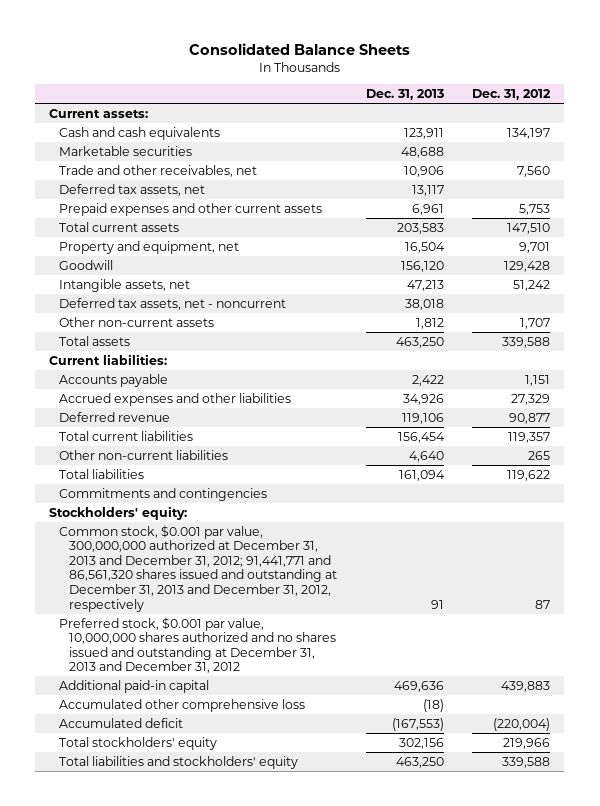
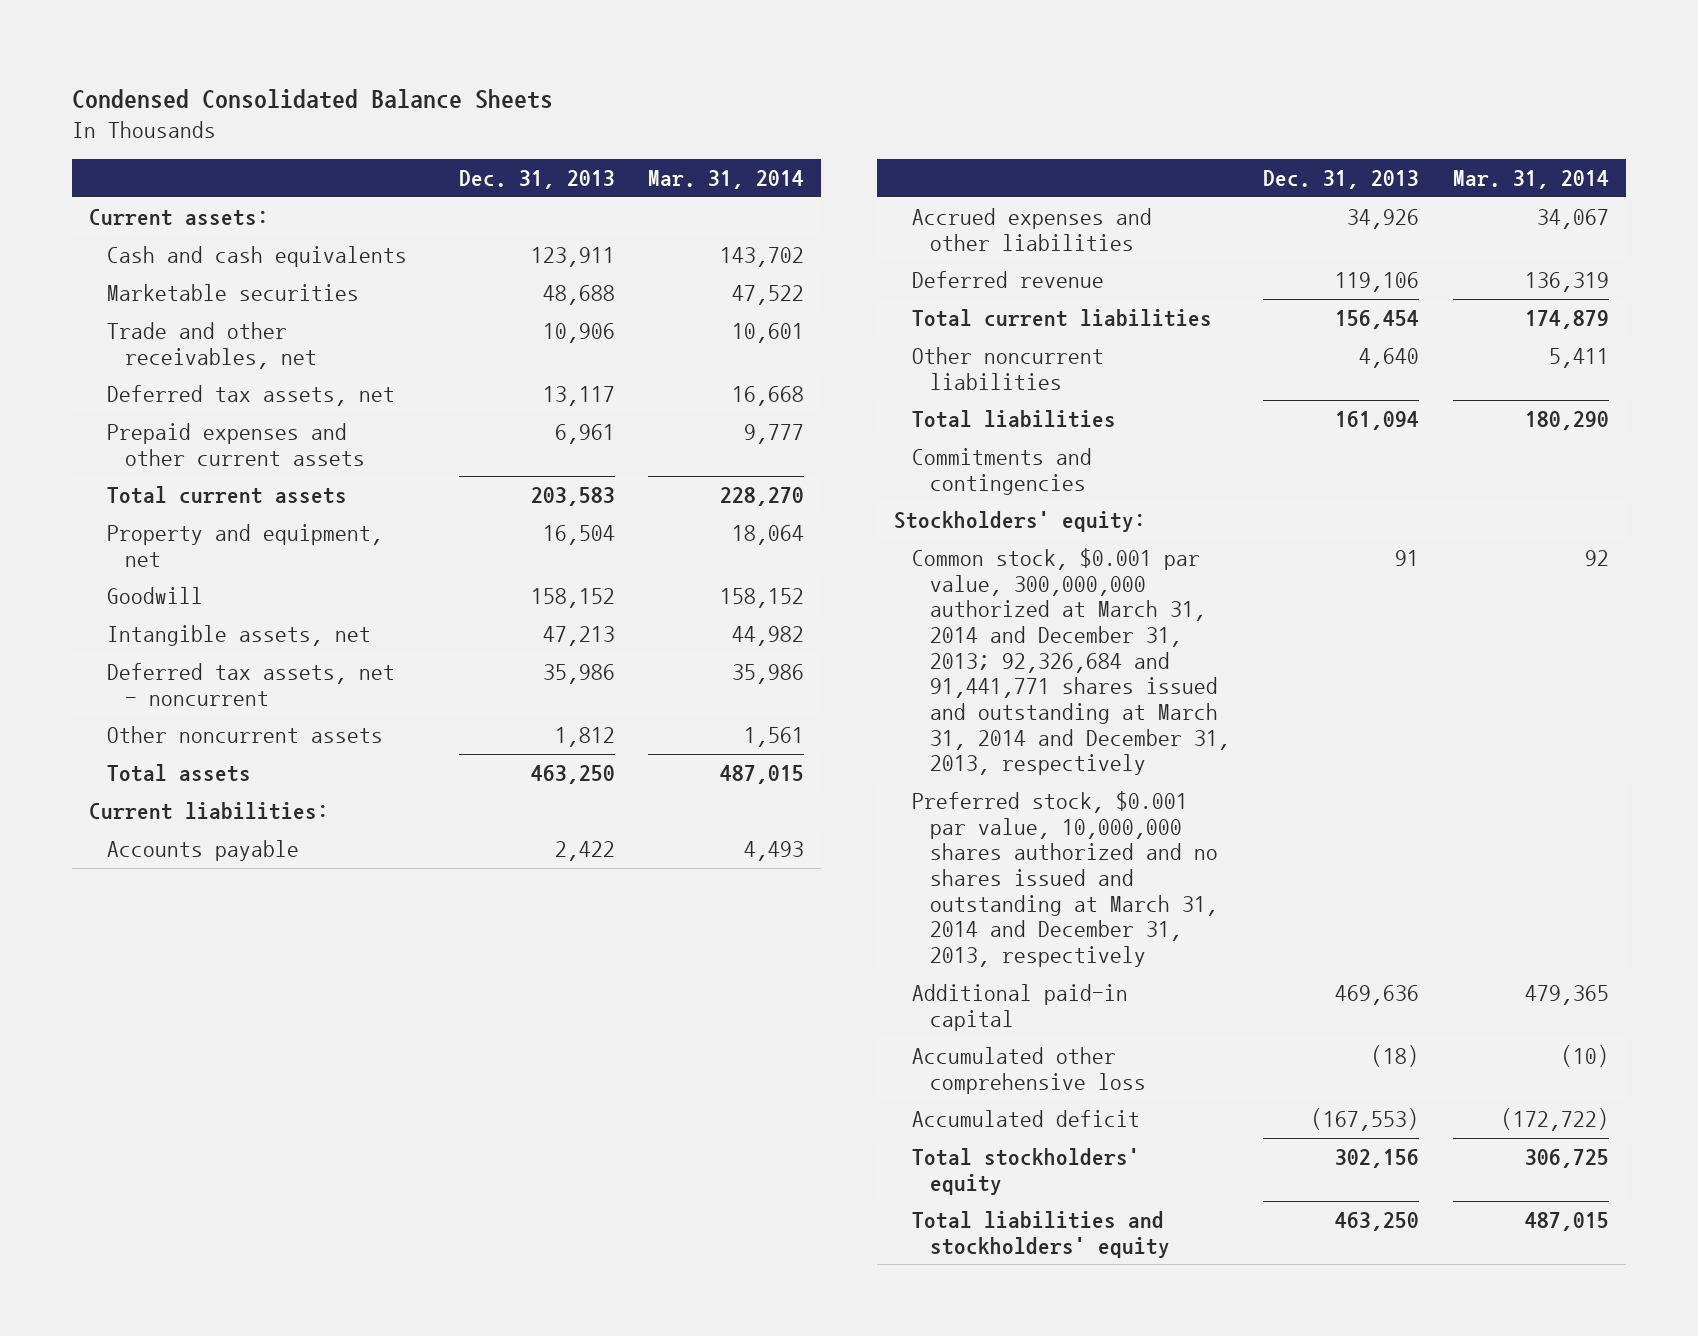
- Consolidated Balance Sheets
+ Condensed Consolidated Balance Sheets
- | Dec. 31, 2013 | Dec. 31, 2012
+ | Dec. 31, 2013 | Mar. 31, 2014
- Goodwill | 156,120 | 129,428
+ Goodwill | 158,152 | 158,152
- Deferred tax assets, net - noncurrent | 38,018 |
- Other non-current assets | 1,812 | 1,707
+ Deferred tax assets, net - noncurrent | 35,986 | 35,986
+ Other noncurrent assets | 1,812 | 1,561
- Other non-current liabilities | 4,640 | 265
+ Other noncurrent liabilities | 4,640 | 5,411
- Common stock, $0.001 par value, 300,000,000 authorized at December 31, 2013 and December 31, 2012; 91,441,771 and 86,561,320 shares issued and outstanding at December 31, 2013 and December 31, 2012, respectively | 91 | 87
- Preferred stock, $0.001 par value, 10,000,000 shares authorized and no shares issued and outstanding at December 31, 2013 and December 31, 2012
+ Common stock, $0.001 par value, 300,000,000 authorized at March 31, 2014 and December 31, 2013; 92,326,684 and 91,441,771 shares issued and outstanding at March 31, 2014 and December 31, 2013, respectively | 91 | 92
+ Preferred stock, $0.001 par value, 10,000,000 shares authorized and no shares issued and outstanding at March 31, 2014 and December 31, 2013, respectively

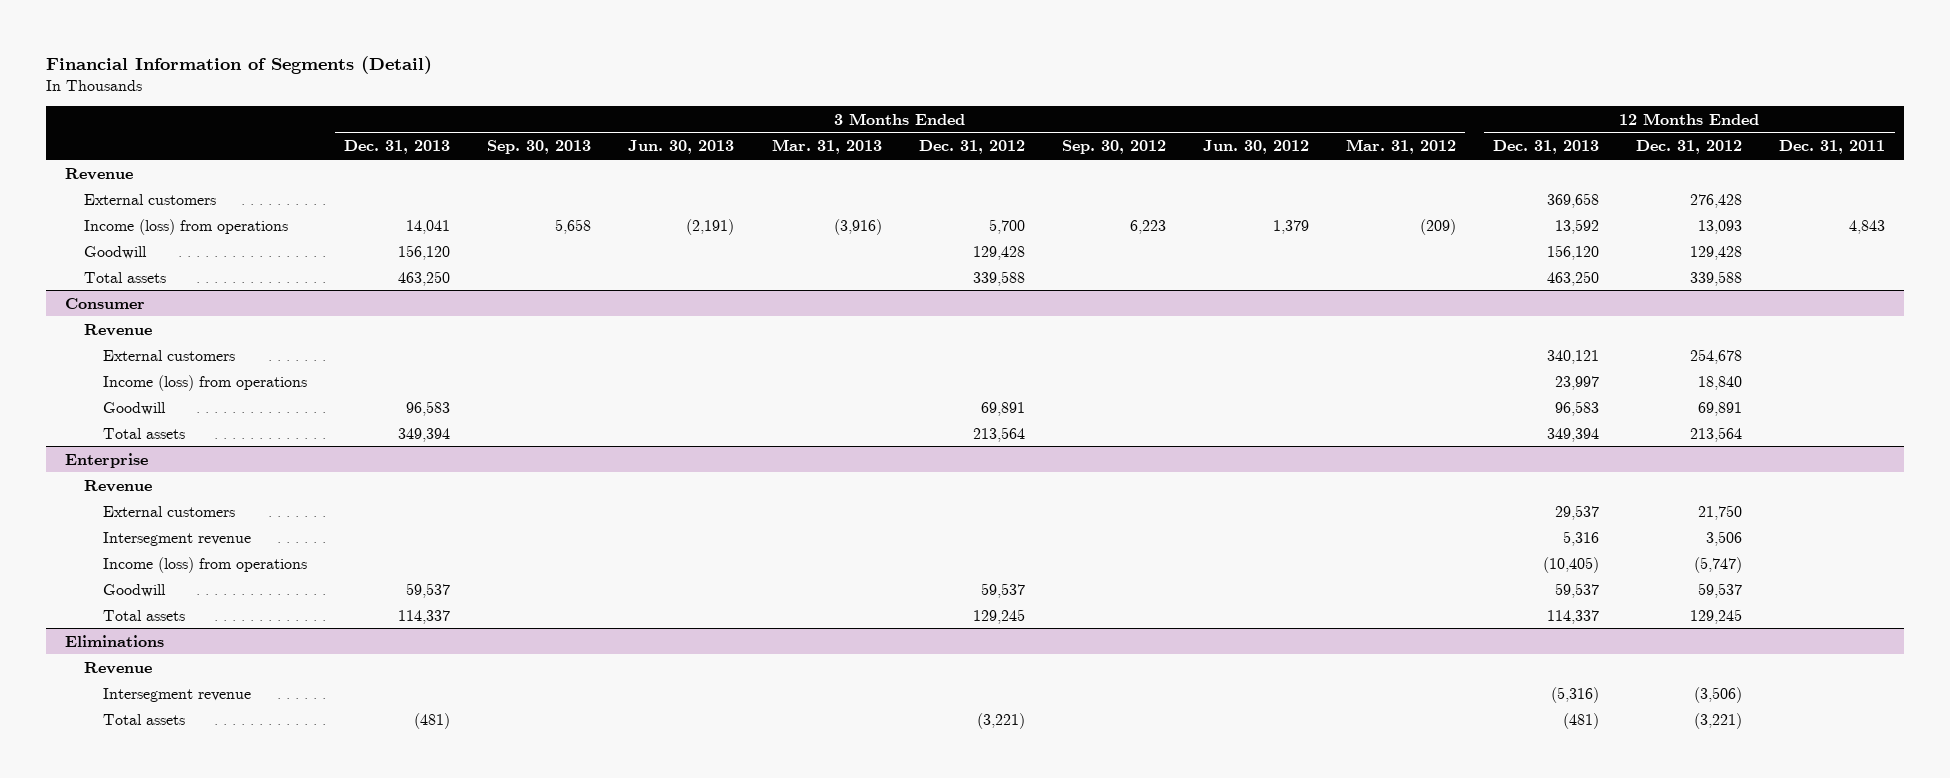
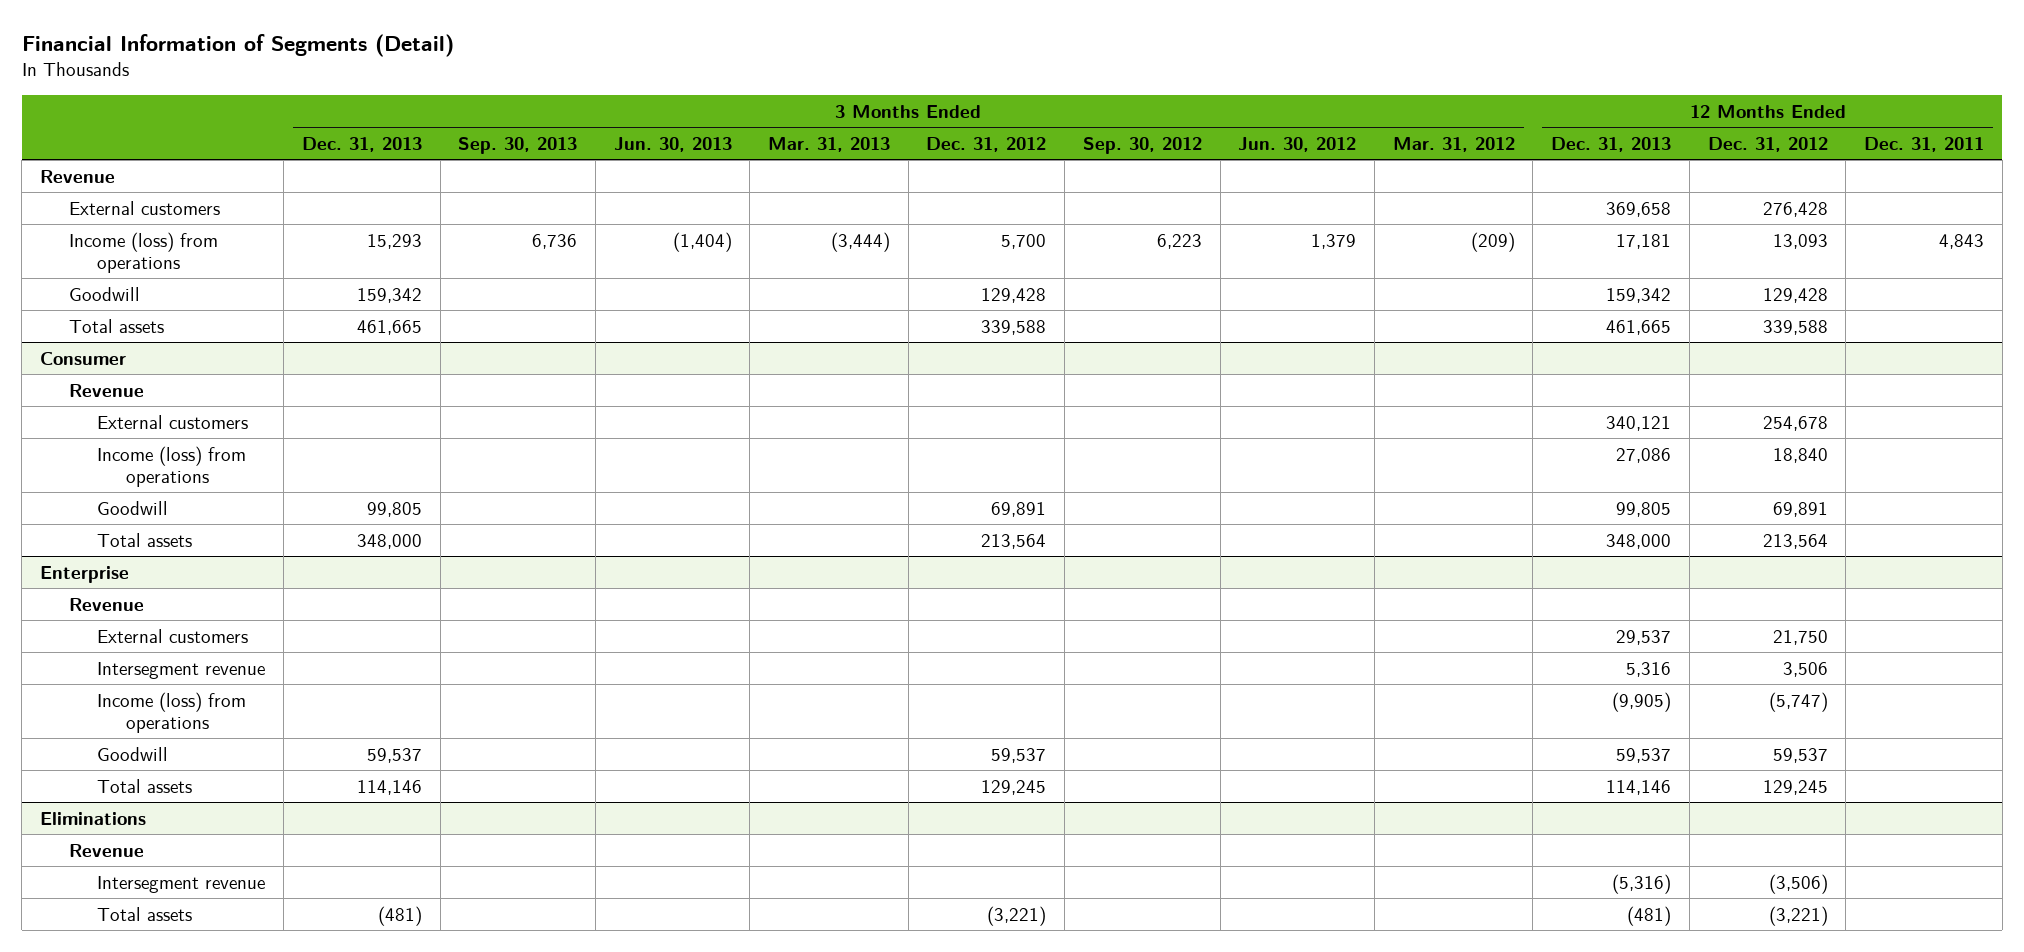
- Income (loss) from operations | 14,041 | 5,658 | (2,191) | (3,916) | 5,700 | 6,223 | 1,379 | (209) | 13,592 | 13,093 | 4,843
- Goodwill | 156,120 | | | | 129,428 | | | | 156,120 | 129,428 |
- Total assets | 463,250 | | | | 339,588 | | | | 463,250 | 339,588 |
+ Income (loss) from operations | 15,293 | 6,736 | (1,404) | (3,444) | 5,700 | 6,223 | 1,379 | (209) | 17,181 | 13,093 | 4,843
+ Goodwill | 159,342 | | | | 129,428 | | | | 159,342 | 129,428 |
+ Total assets | 461,665 | | | | 339,588 | | | | 461,665 | 339,588 |
@ Consumer
- Income (loss) from operations | | | | | | | | | 23,997 | 18,840 |
- Goodwill | 96,583 | | | | 69,891 | | | | 96,583 | 69,891 |
- Total assets | 349,394 | | | | 213,564 | | | | 349,394 | 213,564 |
+ Income (loss) from operations | | | | | | | | | 27,086 | 18,840 |
+ Goodwill | 99,805 | | | | 69,891 | | | | 99,805 | 69,891 |
+ Total assets | 348,000 | | | | 213,564 | | | | 348,000 | 213,564 |
@ Enterprise
- Income (loss) from operations | | | | | | | | | (10,405) | (5,747) |
+ Income (loss) from operations | | | | | | | | | (9,905) | (5,747) |
- Total assets | 114,337 | | | | 129,245 | | | | 114,337 | 129,245 |
+ Total assets | 114,146 | | | | 129,245 | | | | 114,146 | 129,245 |

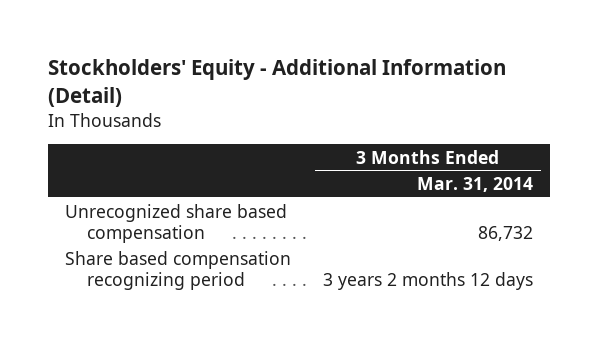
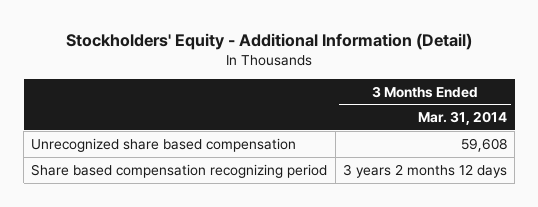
- Unrecognized share based compensation | 86,732
+ Unrecognized share based compensation | 59,608

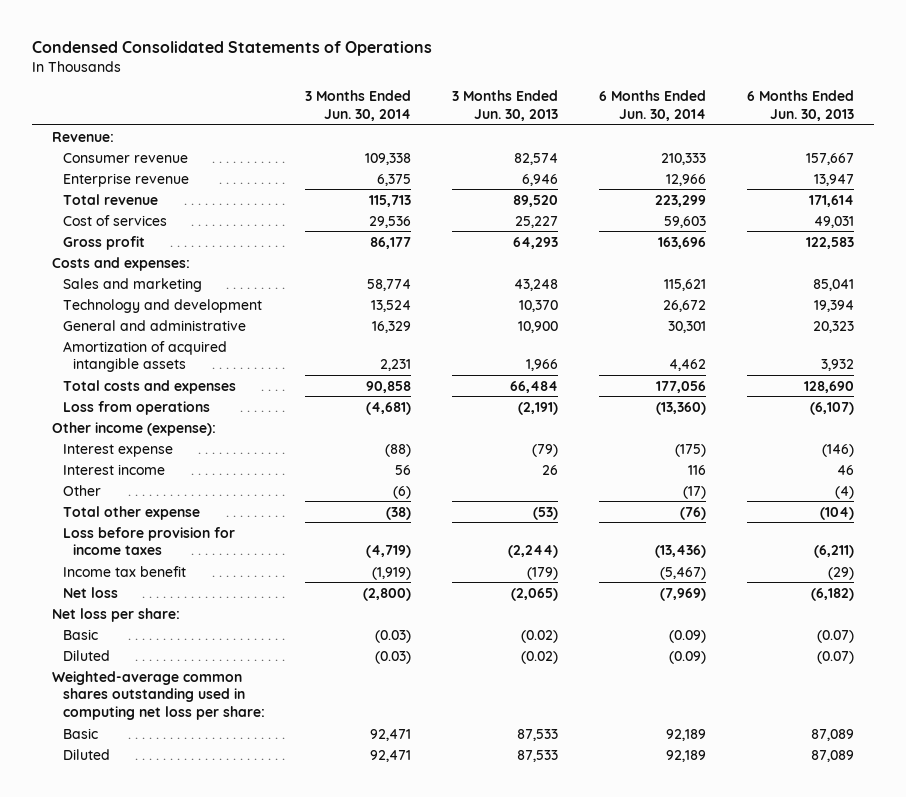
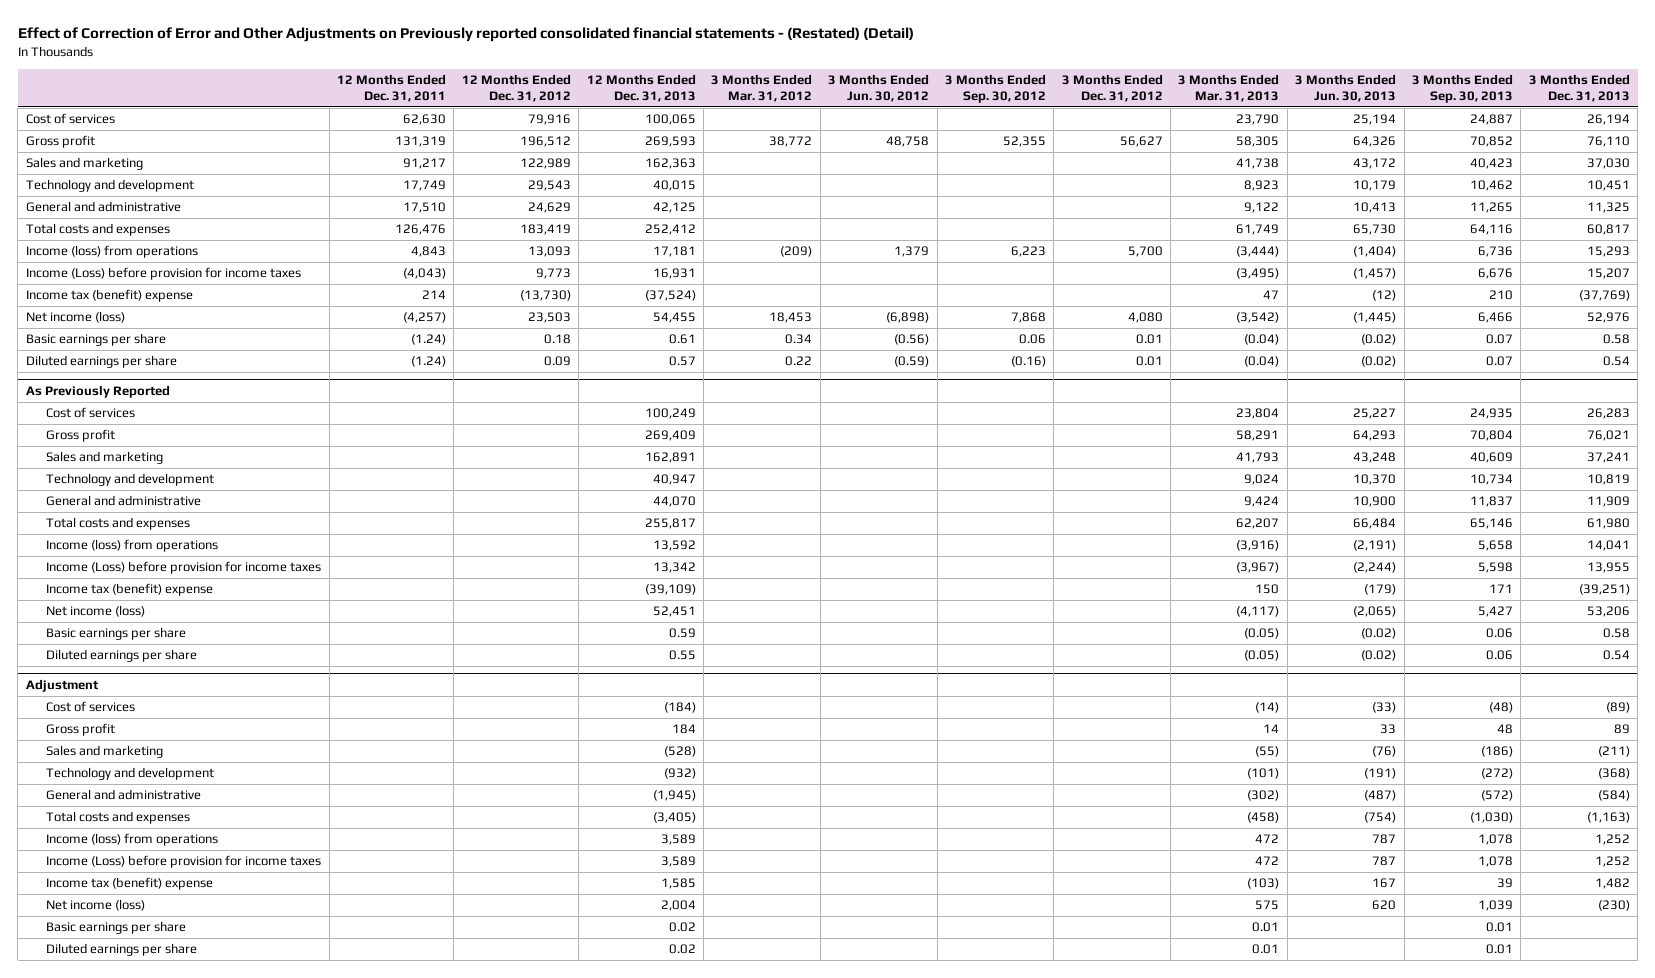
- Condensed Consolidated Statements of Operations
+ Effect of Correction of Error and Other Adjustments on Previously reported consolidated financial statements - (Restated) (Detail)
- | 3 Months Ended Jun. 30, 2014 | 3 Months Ended Jun. 30, 2013 | 6 Months Ended Jun. 30, 2014 | 6 Months Ended Jun. 30, 2013
+ | 12 Months Ended Dec. 31, 2011 | 12 Months Ended Dec. 31, 2012 | 12 Months Ended Dec. 31, 2013 | 3 Months Ended Mar. 31, 2012 | 3 Months Ended Jun. 30, 2012 | 3 Months Ended Sep. 30, 2012 | 3 Months Ended Dec. 31, 2012 | 3 Months Ended Mar. 31, 2013 | 3 Months Ended Jun. 30, 2013 | 3 Months Ended Sep. 30, 2013 | 3 Months Ended Dec. 31, 2013
- Revenue:
- Consumer revenue | 109,338 | 82,574 | 210,333 | 157,667
- Enterprise revenue | 6,375 | 6,946 | 12,966 | 13,947
- Total revenue | 115,713 | 89,520 | 223,299 | 171,614
+ Cost of services | 62,630 | 79,916 | 100,065 | | | | | 23,790 | 25,194 | 24,887 | 26,194
+ Gross profit | 131,319 | 196,512 | 269,593 | 38,772 | 48,758 | 52,355 | 56,627 | 58,305 | 64,326 | 70,852 | 76,110
+ Sales and marketing | 91,217 | 122,989 | 162,363 | | | | | 41,738 | 43,172 | 40,423 | 37,030
+ Technology and development | 17,749 | 29,543 | 40,015 | | | | | 8,923 | 10,179 | 10,462 | 10,451
+ General and administrative | 17,510 | 24,629 | 42,125 | | | | | 9,122 | 10,413 | 11,265 | 11,325
+ Total costs and expenses | 126,476 | 183,419 | 252,412 | | | | | 61,749 | 65,730 | 64,116 | 60,817
+ Income (loss) from operations | 4,843 | 13,093 | 17,181 | (209) | 1,379 | 6,223 | 5,700 | (3,444) | (1,404) | 6,736 | 15,293
+ Income (Loss) before provision for income taxes | (4,043) | 9,773 | 16,931 | | | | | (3,495) | (1,457) | 6,676 | 15,207
+ Income tax (benefit) expense | 214 | (13,730) | (37,524) | | | | | 47 | (12) | 210 | (37,769)
+ Net income (loss) | (4,257) | 23,503 | 54,455 | 18,453 | (6,898) | 7,868 | 4,080 | (3,542) | (1,445) | 6,466 | 52,976
+ Basic earnings per share | (1.24) | 0.18 | 0.61 | 0.34 | (0.56) | 0.06 | 0.01 | (0.04) | (0.02) | 0.07 | 0.58
+ Diluted earnings per share | (1.24) | 0.09 | 0.57 | 0.22 | (0.59) | (0.16) | 0.01 | (0.04) | (0.02) | 0.07 | 0.54
+ As Previously Reported
- Costs and expenses:
- Amortization of acquired intangible assets | 2,231 | 1,966 | 4,462 | 3,932
- Loss from operations | (4,681) | (2,191) | (13,360) | (6,107)
- Other income (expense):
- Interest expense | (88) | (79) | (175) | (146)
- Interest income | 56 | 26 | 116 | 46
- Other | (6) | | (17) | (4)
- Total other expense | (38) | (53) | (76) | (104)
- Loss before provision for income taxes | (4,719) | (2,244) | (13,436) | (6,211)
- Income tax benefit | (1,919) | (179) | (5,467) | (29)
- Net loss | (2,800) | (2,065) | (7,969) | (6,182)
- Net loss per share:
- Basic | (0.03) | (0.02) | (0.09) | (0.07)
- Diluted | (0.03) | (0.02) | (0.09) | (0.07)
- Weighted-average common shares outstanding used in computing net loss per share:
- Basic | 92,471 | 87,533 | 92,189 | 87,089
- Diluted | 92,471 | 87,533 | 92,189 | 87,089
+ Income (loss) from operations | | | 13,592 | | | | | (3,916) | (2,191) | 5,658 | 14,041
+ Income (Loss) before provision for income taxes | | | 13,342 | | | | | (3,967) | (2,244) | 5,598 | 13,955
+ Income tax (benefit) expense | | | (39,109) | | | | | 150 | (179) | 171 | (39,251)
+ Net income (loss) | | | 52,451 | | | | | (4,117) | (2,065) | 5,427 | 53,206
+ Basic earnings per share | | | 0.59 | | | | | (0.05) | (0.02) | 0.06 | 0.58
+ Diluted earnings per share | | | 0.55 | | | | | (0.05) | (0.02) | 0.06 | 0.54
+ Adjustment
+ Cost of services | | | (184) | | | | | (14) | (33) | (48) | (89)
+ Gross profit | | | 184 | | | | | 14 | 33 | 48 | 89
+ Sales and marketing | | | (528) | | | | | (55) | (76) | (186) | (211)
+ Technology and development | | | (932) | | | | | (101) | (191) | (272) | (368)
+ General and administrative | | | (1,945) | | | | | (302) | (487) | (572) | (584)
+ Total costs and expenses | | | (3,405) | | | | | (458) | (754) | (1,030) | (1,163)
+ Income (loss) from operations | | | 3,589 | | | | | 472 | 787 | 1,078 | 1,252
+ Income (Loss) before provision for income taxes | | | 3,589 | | | | | 472 | 787 | 1,078 | 1,252
+ Income tax (benefit) expense | | | 1,585 | | | | | (103) | 167 | 39 | 1,482
+ Net income (loss) | | | 2,004 | | | | | 575 | 620 | 1,039 | (230)
+ Basic earnings per share | | | 0.02 | | | | | 0.01 | | 0.01 |
+ Diluted earnings per share | | | 0.02 | | | | | 0.01 | | 0.01 |

